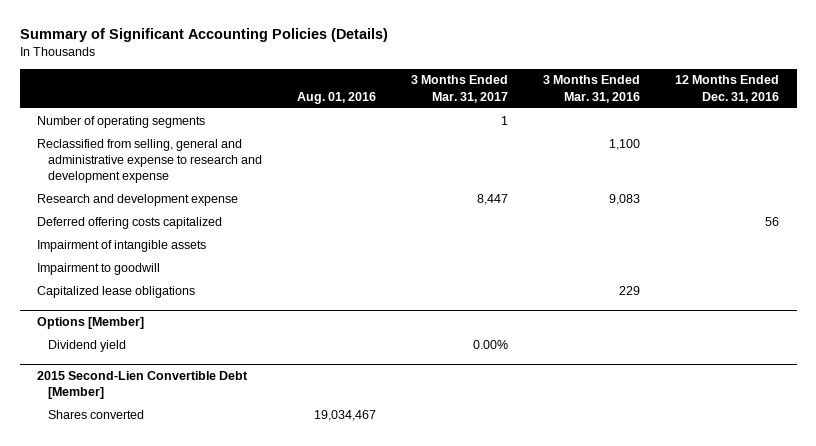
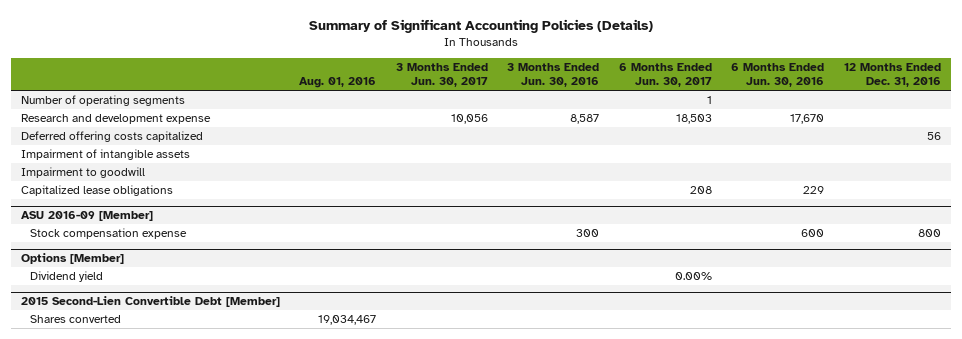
- | Aug. 01, 2016 | 3 Months Ended Mar. 31, 2017 | 3 Months Ended Mar. 31, 2016 | 12 Months Ended Dec. 31, 2016
+ | Aug. 01, 2016 | 3 Months Ended Jun. 30, 2017 | 3 Months Ended Jun. 30, 2016 | 6 Months Ended Jun. 30, 2017 | 6 Months Ended Jun. 30, 2016 | 12 Months Ended Dec. 31, 2016
- Reclassified from selling, general and administrative expense to research and development expense | | | 1,100 |
+ ASU 2016-09 [Member]
+ Stock compensation expense | | | 300 | | 600 | 800

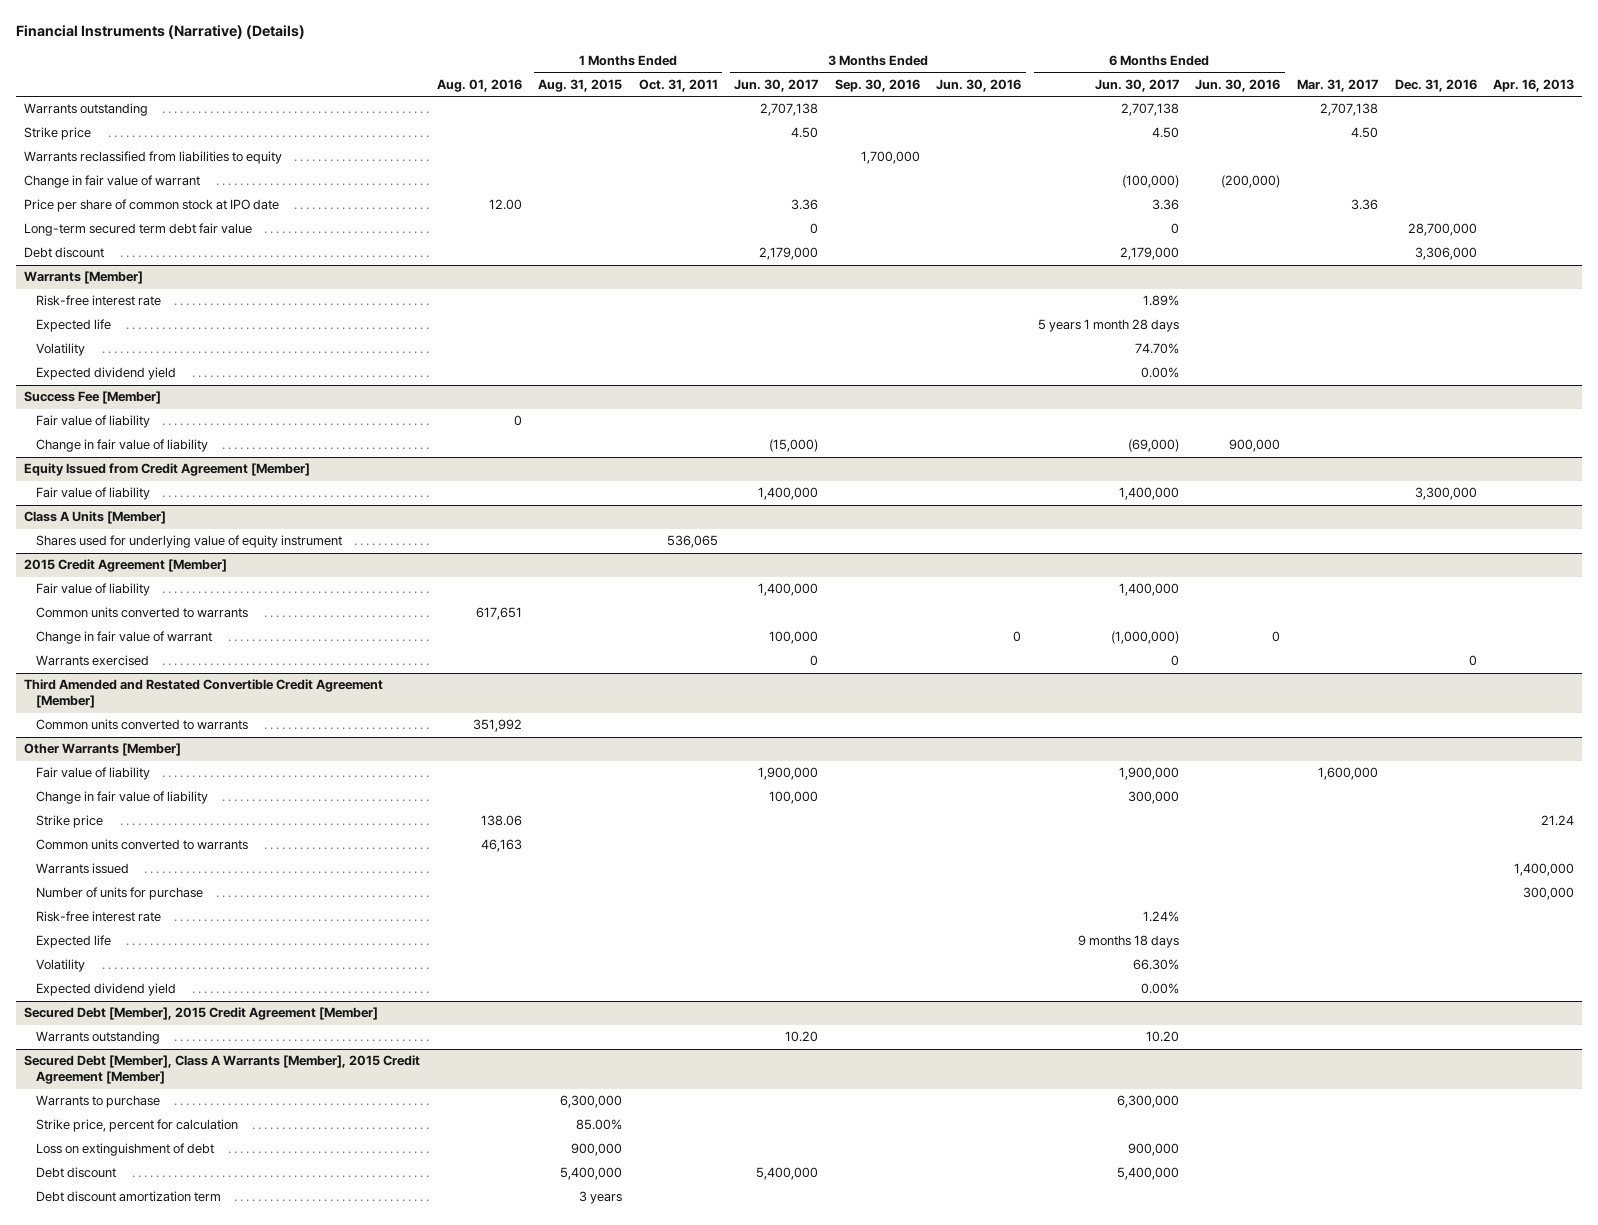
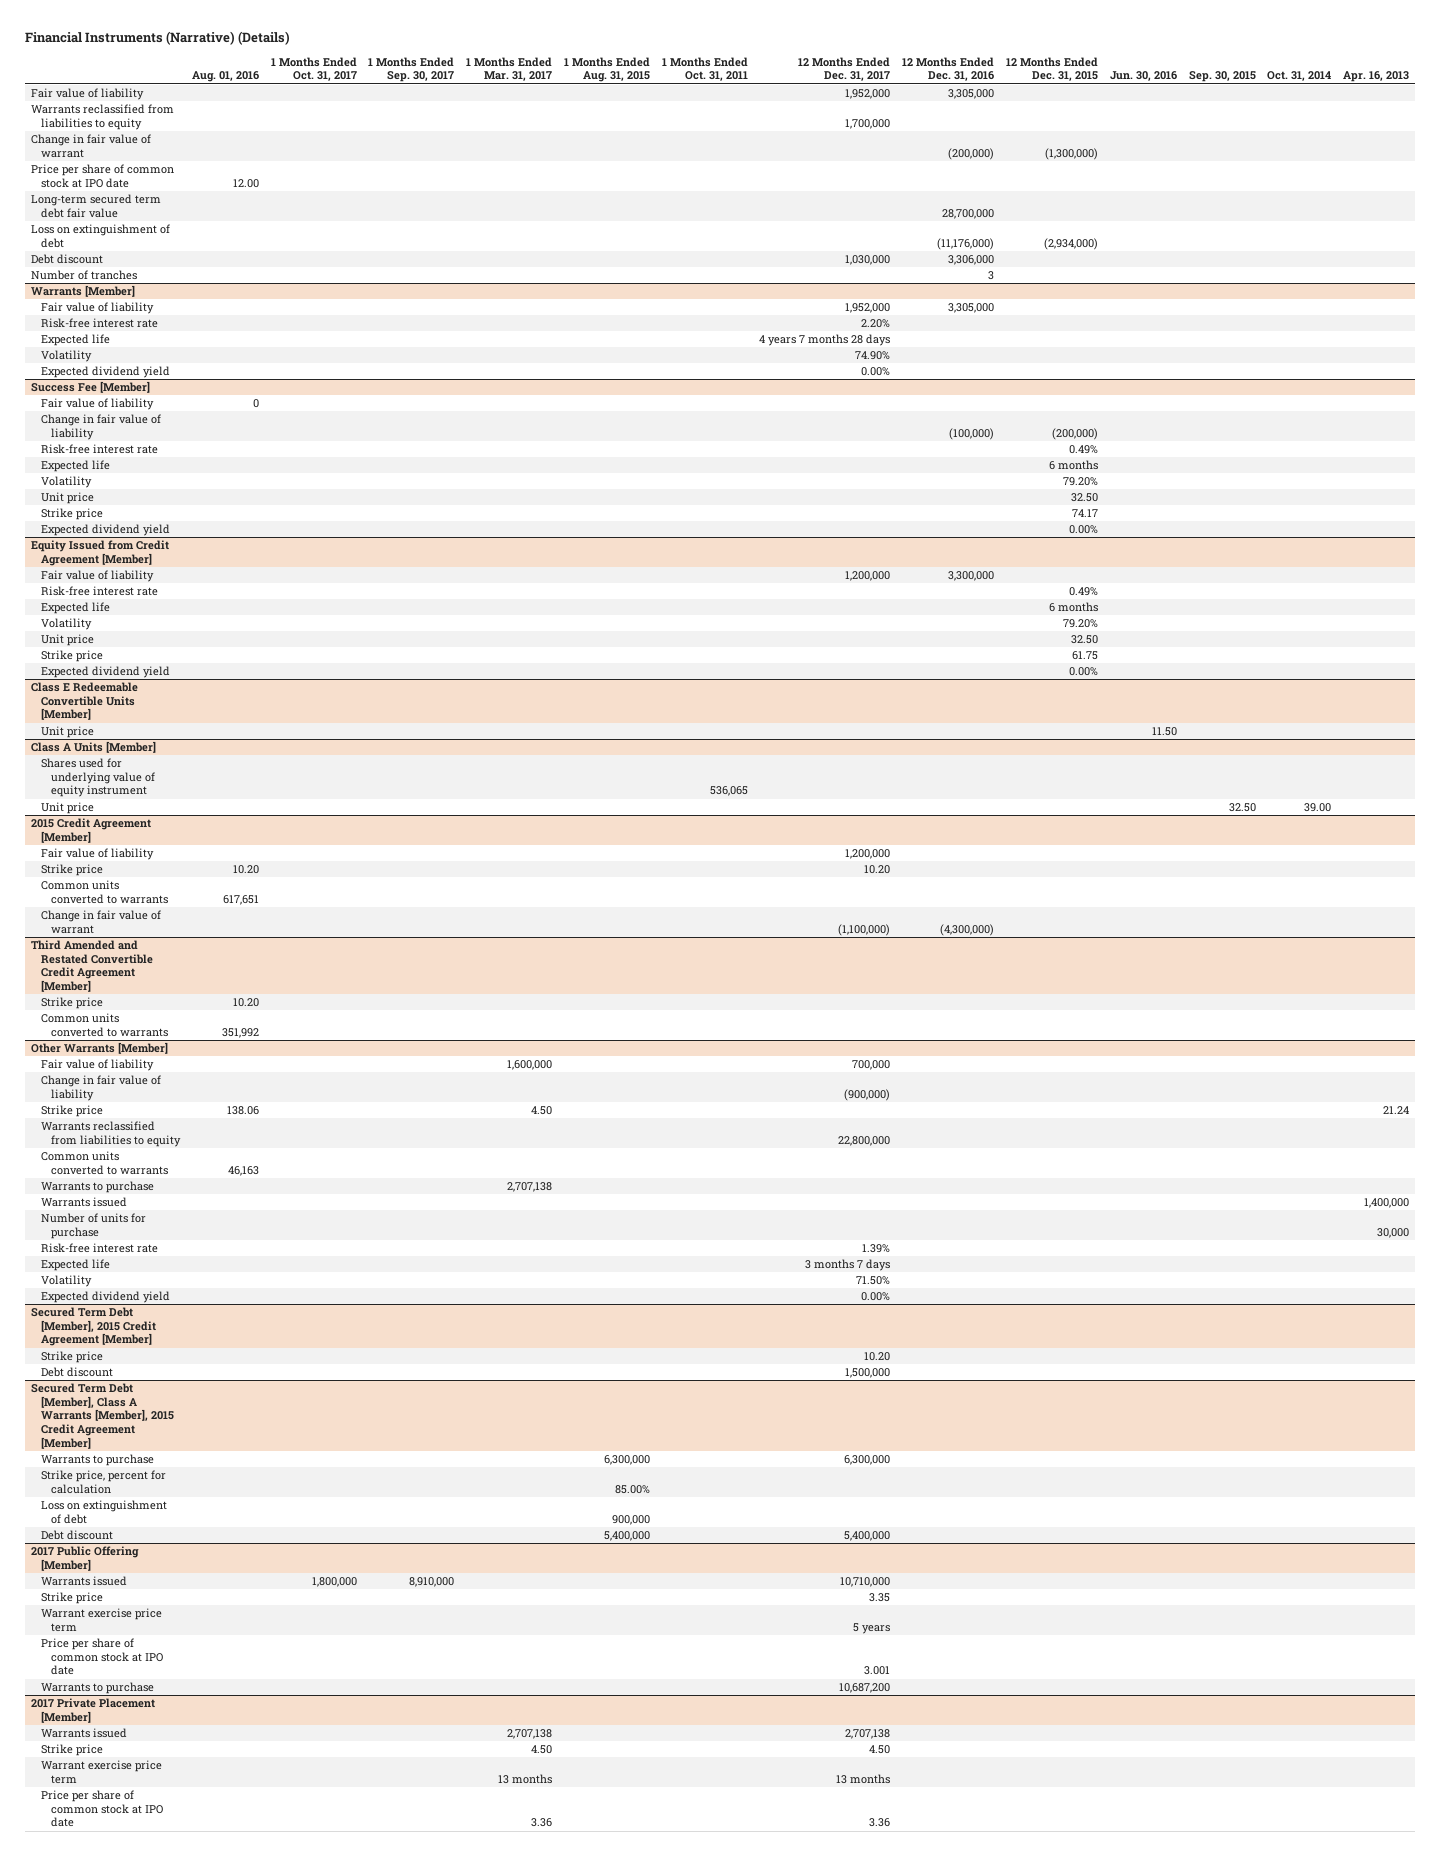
- | Aug. 01, 2016 | 1 Months Ended Aug. 31, 2015 | 1 Months Ended Oct. 31, 2011 | 3 Months Ended Jun. 30, 2017 | 3 Months Ended Sep. 30, 2016 | 3 Months Ended Jun. 30, 2016 | 6 Months Ended Jun. 30, 2017 | 6 Months Ended Jun. 30, 2016 | Mar. 31, 2017 | Dec. 31, 2016 | Apr. 16, 2013
+ | Aug. 01, 2016 | 1 Months Ended Oct. 31, 2017 | 1 Months Ended Sep. 30, 2017 | 1 Months Ended Mar. 31, 2017 | 1 Months Ended Aug. 31, 2015 | 1 Months Ended Oct. 31, 2011 | 12 Months Ended Dec. 31, 2017 | 12 Months Ended Dec. 31, 2016 | 12 Months Ended Dec. 31, 2015 | Jun. 30, 2016 | Sep. 30, 2015 | Oct. 31, 2014 | Apr. 16, 2013
- Warrants outstanding | | | | 2,707,138 | | | 2,707,138 | | 2,707,138 | |
- Strike price | | | | 4.50 | | | 4.50 | | 4.50 | |
+ Fair value of liability | | | | | | | 1,952,000 | 3,305,000 | | | | |
+ Loss on extinguishment of debt | | | | | | | | (11,176,000) | (2,934,000) | | | |
+ Number of tranches | | | | | | | | 3 | | | | |
@ Warrants [Member]
+ Fair value of liability | | | | | | | 1,952,000 | 3,305,000 | | | | |
@ Success Fee [Member]
+ Risk-free interest rate | | | | | | | | | 0.49% | | | |
+ Expected life | | | | | | | | | 6 months | | | |
+ Volatility | | | | | | | | | 79.20% | | | |
+ Unit price | | | | | | | | | 32.50 | | | |
+ Strike price | | | | | | | | | 74.17 | | | |
+ Expected dividend yield | | | | | | | | | 0.00% | | | |
@ Equity Issued from Credit Agreement [Member]
+ Risk-free interest rate | | | | | | | | | 0.49% | | | |
+ Expected life | | | | | | | | | 6 months | | | |
+ Volatility | | | | | | | | | 79.20% | | | |
+ Unit price | | | | | | | | | 32.50 | | | |
+ Strike price | | | | | | | | | 61.75 | | | |
+ Expected dividend yield | | | | | | | | | 0.00% | | | |
+ Class E Redeemable Convertible Units [Member]
+ Unit price | | | | | | | | | | 11.50 | | |
@ Class A Units [Member]
+ Unit price | | | | | | | | | | | 32.50 | 39.00 |
@ 2015 Credit Agreement [Member]
+ Strike price | 10.20 | | | | | | 10.20 | | | | | |
- Warrants exercised | | | | 0 | | | 0 | | | 0 |
@ Third Amended and Restated Convertible Credit Agreement [Member]
+ Strike price | 10.20 | | | | | | | | | | | |
@ Other Warrants [Member]
+ Warrants reclassified from liabilities to equity | | | | | | | 22,800,000 | | | | | |
+ Warrants to purchase | | | | 2,707,138 | | | | | | | | |
- Number of units for purchase | | | | | | | | | | | 300,000
+ Number of units for purchase | | | | | | | | | | | | | 30,000
- Secured Debt [Member], 2015 Credit Agreement [Member]
- Warrants outstanding | | | | 10.20 | | | 10.20 | | | |
- Secured Debt [Member], Class A Warrants [Member], 2015 Credit Agreement [Member]
+ Secured Term Debt [Member], 2015 Credit Agreement [Member]
+ Strike price | | | | | | | 10.20 | | | | | |
+ Debt discount | | | | | | | 1,500,000 | | | | | |
+ Secured Term Debt [Member], Class A Warrants [Member], 2015 Credit Agreement [Member]
- Debt discount amortization term | | 3 years | | | | | | | | |
+ 2017 Public Offering [Member]
+ Warrants issued | | 1,800,000 | 8,910,000 | | | | 10,710,000 | | | | | |
+ Strike price | | | | | | | 3.35 | | | | | |
+ Warrant exercise price term | | | | | | | 5 years | | | | | |
+ Price per share of common stock at IPO date | | | | | | | 3.001 | | | | | |
+ Warrants to purchase | | | | | | | 10,687,200 | | | | | |
+ 2017 Private Placement [Member]
+ Warrants issued | | | | 2,707,138 | | | 2,707,138 | | | | | |
+ Strike price | | | | 4.50 | | | 4.50 | | | | | |
+ Warrant exercise price term | | | | 13 months | | | 13 months | | | | | |
+ Price per share of common stock at IPO date | | | | 3.36 | | | 3.36 | | | | | |

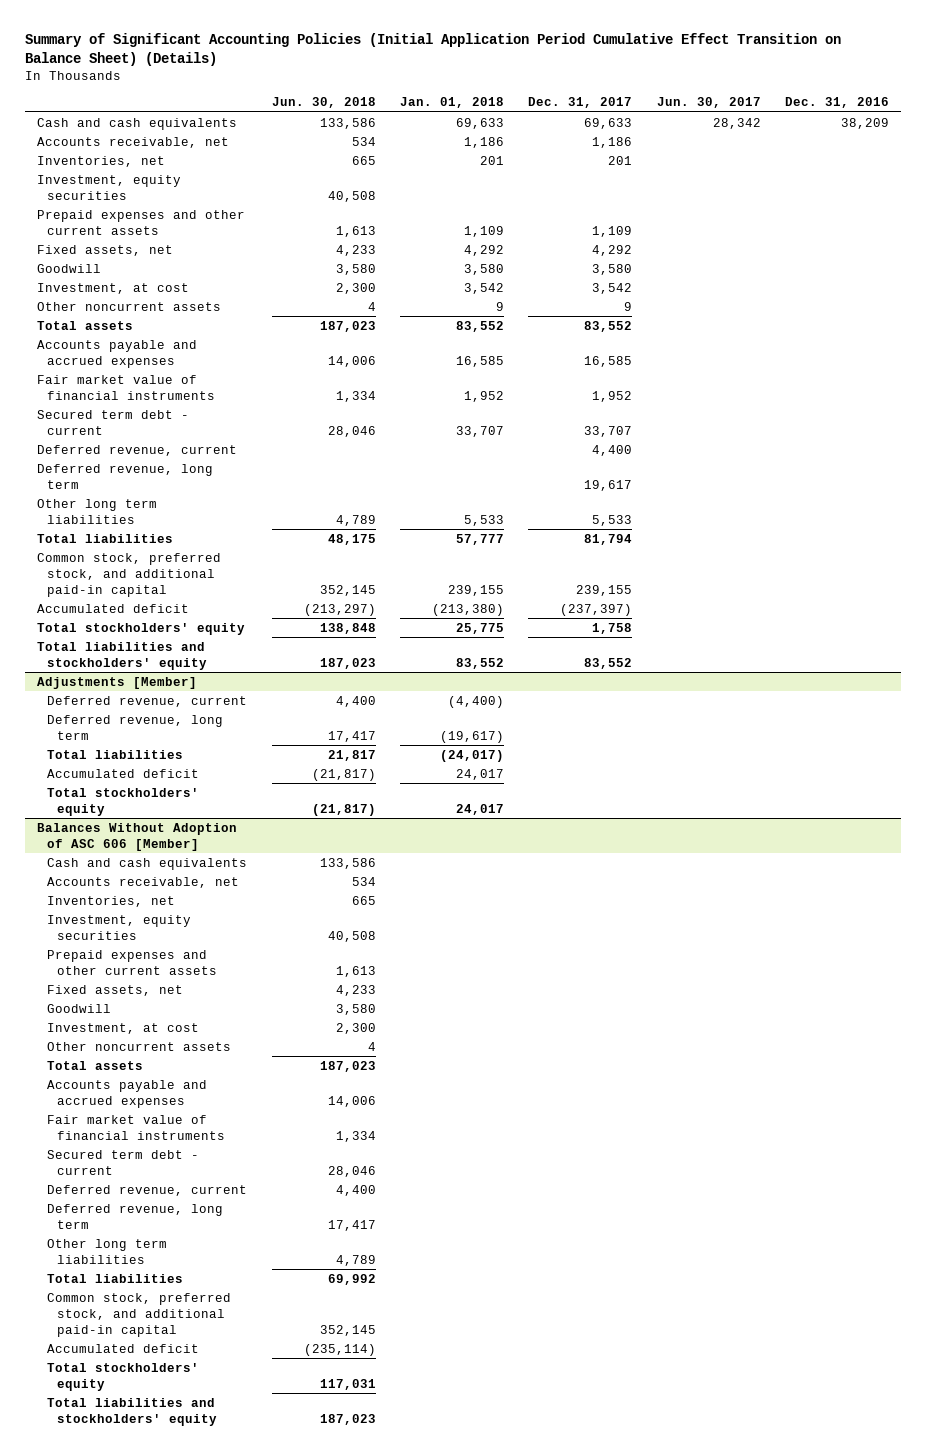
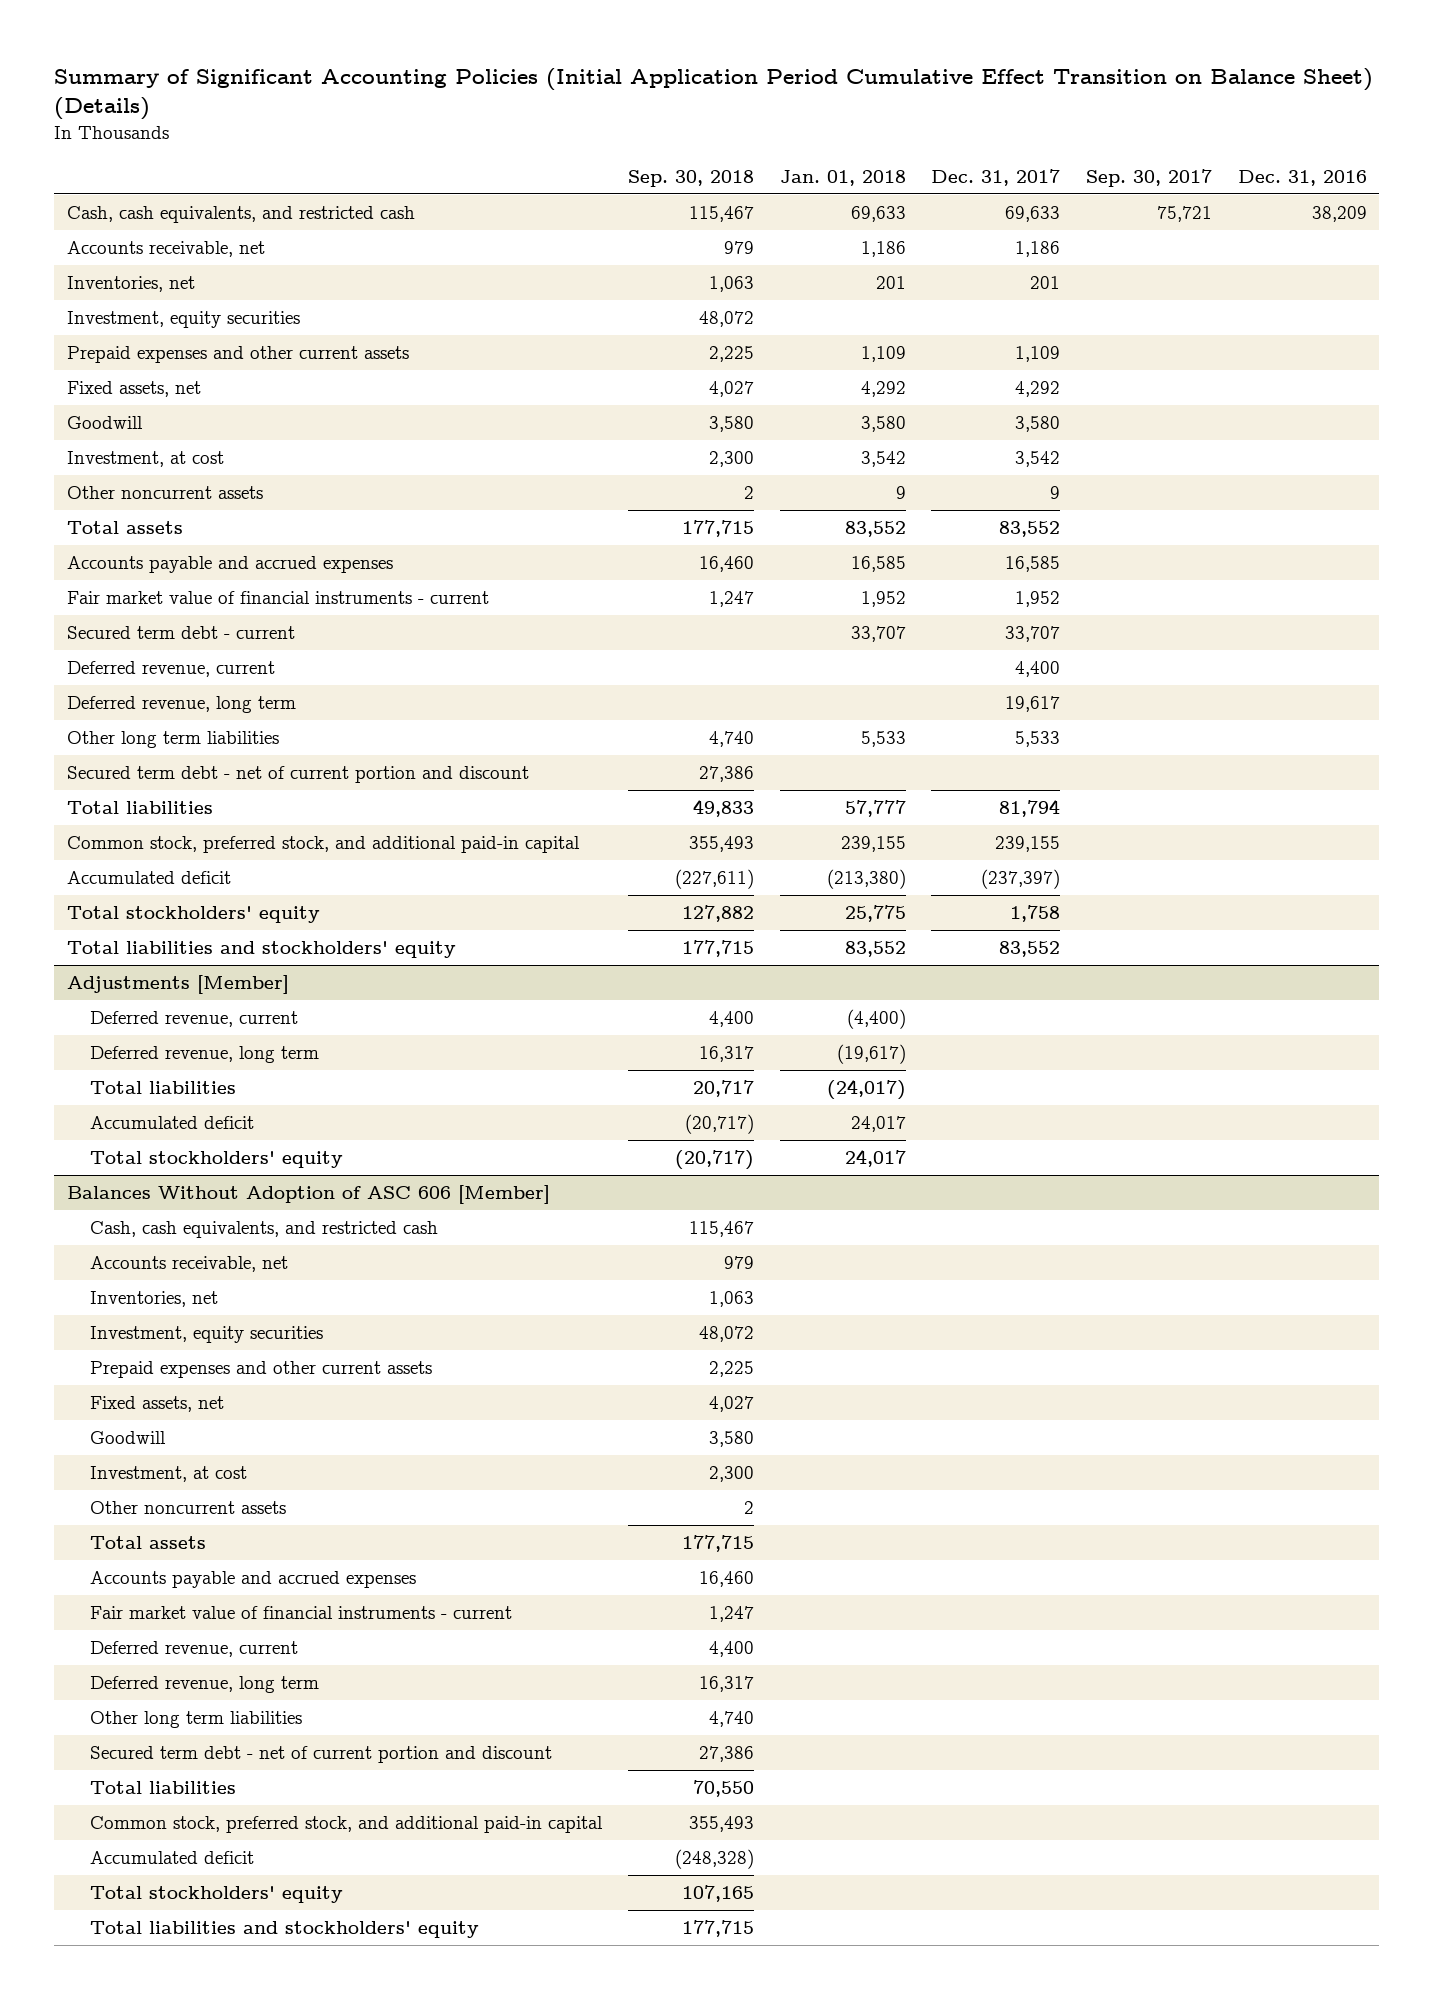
- | Jun. 30, 2018 | Jan. 01, 2018 | Dec. 31, 2017 | Jun. 30, 2017 | Dec. 31, 2016
+ | Sep. 30, 2018 | Jan. 01, 2018 | Dec. 31, 2017 | Sep. 30, 2017 | Dec. 31, 2016
- Cash and cash equivalents | 133,586 | 69,633 | 69,633 | 28,342 | 38,209
+ Cash, cash equivalents, and restricted cash | 115,467 | 69,633 | 69,633 | 75,721 | 38,209
- Fair market value of financial instruments | 1,334 | 1,952 | 1,952 | |
+ Fair market value of financial instruments - current | 1,247 | 1,952 | 1,952 | |
+ Secured term debt - net of current portion and discount | 27,386 | | | |
@ Balances Without Adoption of ASC 606 [Member]
- Cash and cash equivalents | 133,586 | | | |
+ Cash, cash equivalents, and restricted cash | 115,467 | | | |
- Fair market value of financial instruments | 1,334 | | | |
- Secured term debt - current | 28,046 | | | |
+ Fair market value of financial instruments - current | 1,247 | | | |
+ Secured term debt - net of current portion and discount | 27,386 | | | |

